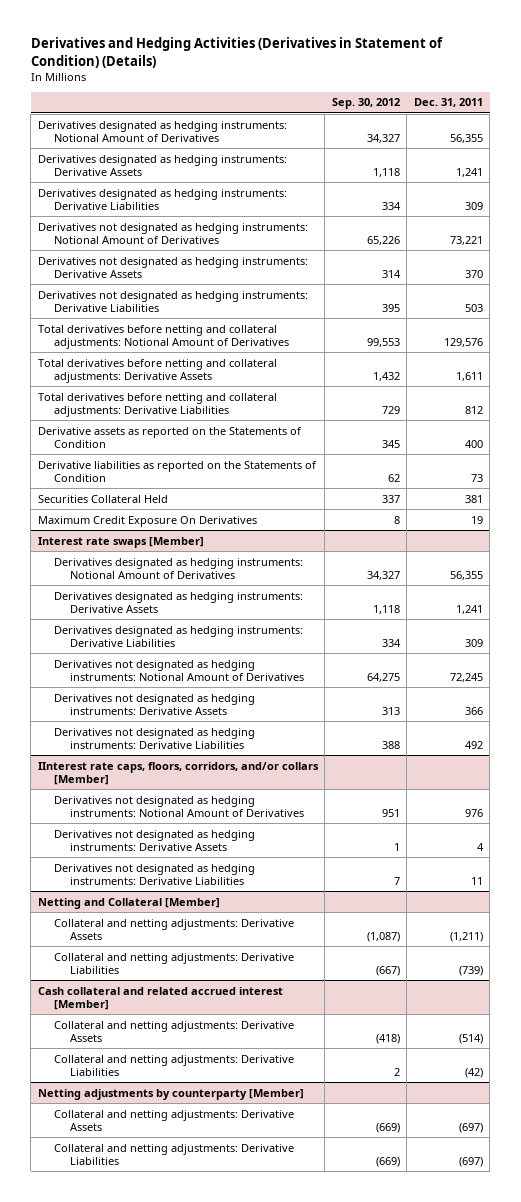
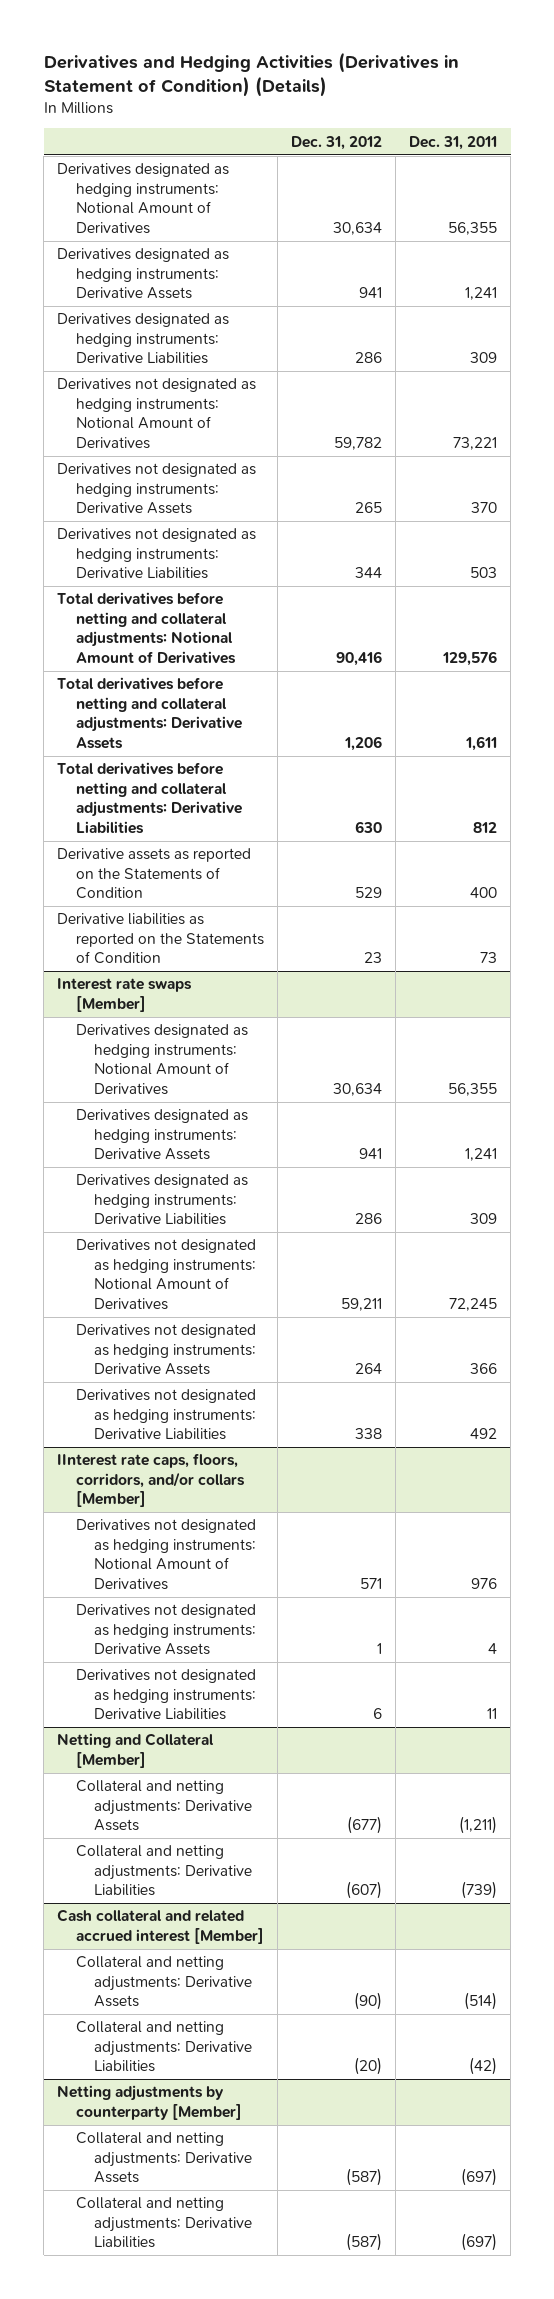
- | Sep. 30, 2012 | Dec. 31, 2011
+ | Dec. 31, 2012 | Dec. 31, 2011
- Securities Collateral Held | 337 | 381
- Maximum Credit Exposure On Derivatives | 8 | 19

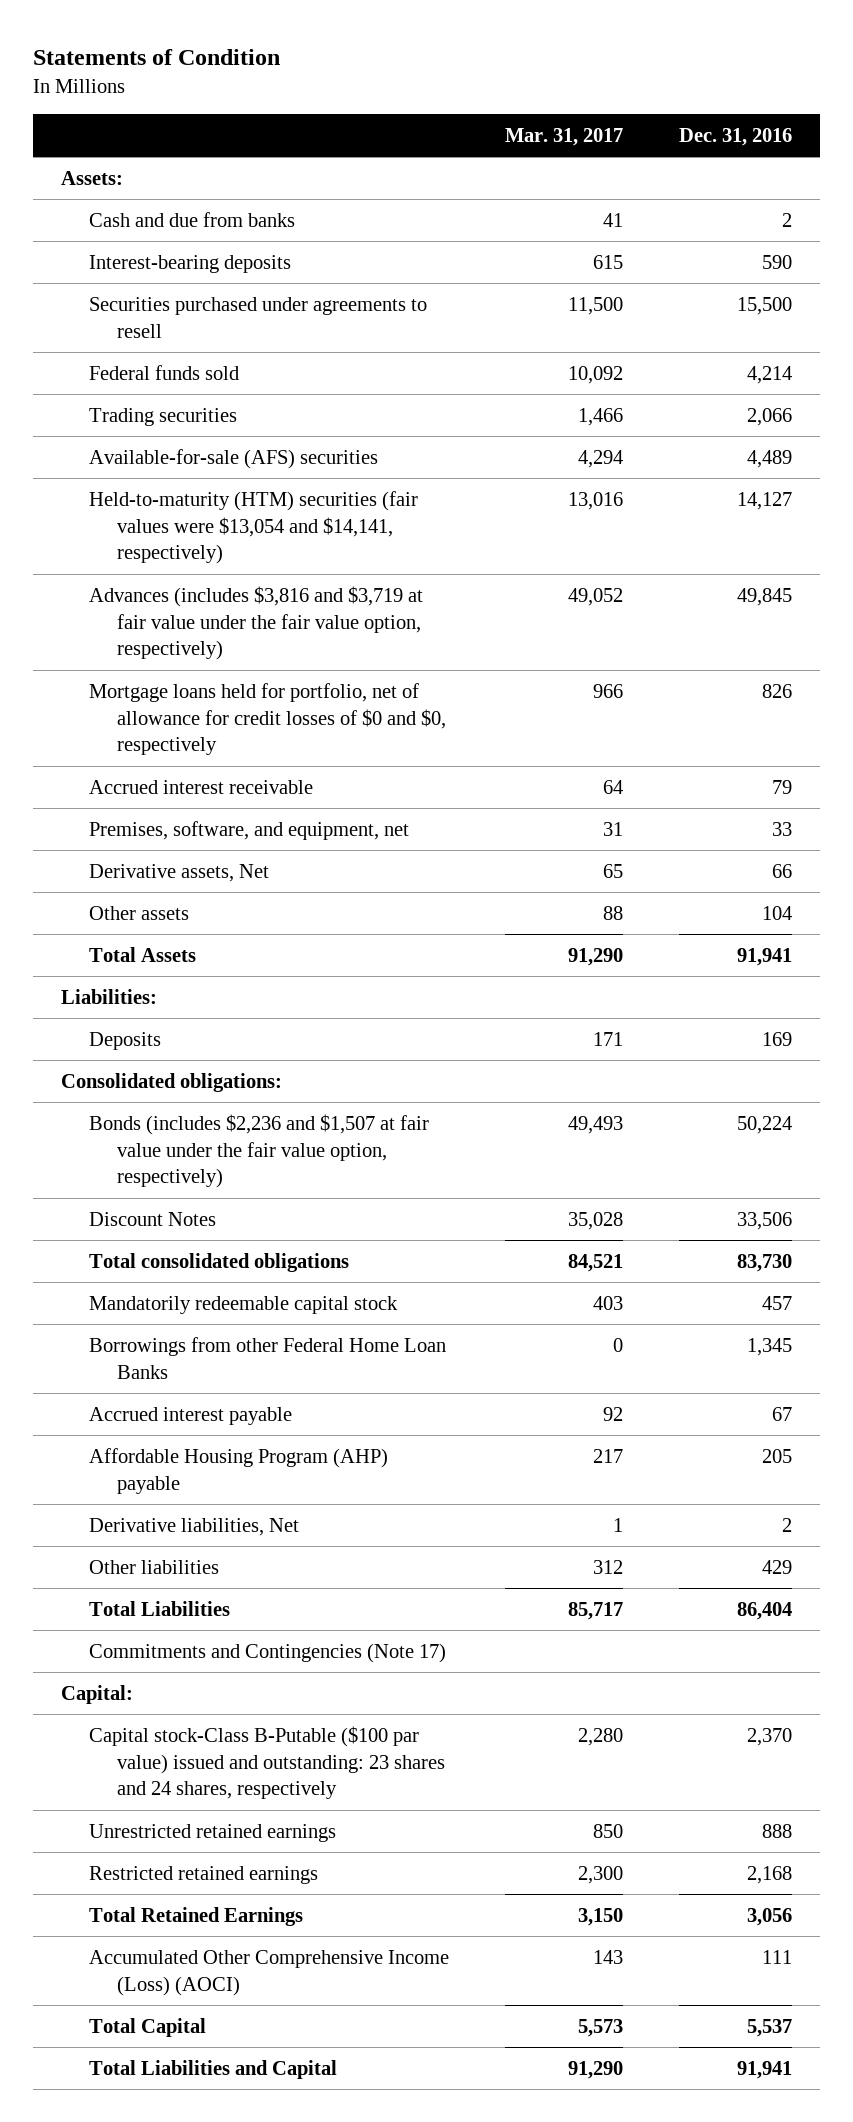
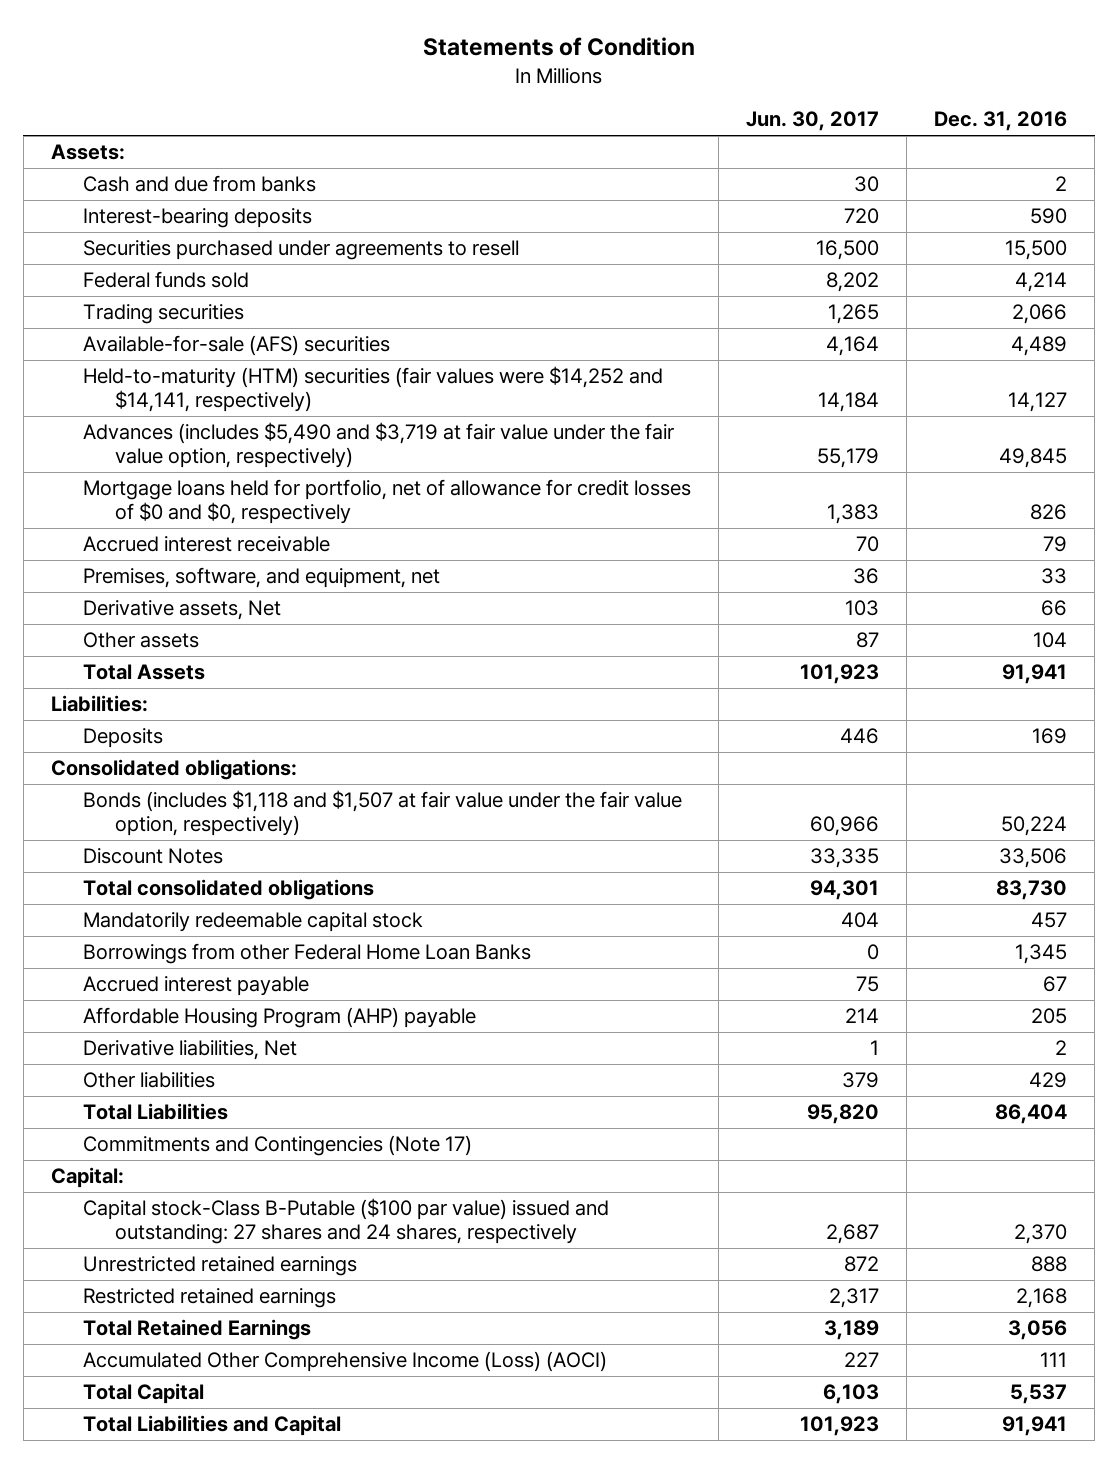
- | Mar. 31, 2017 | Dec. 31, 2016
+ | Jun. 30, 2017 | Dec. 31, 2016
- Held-to-maturity (HTM) securities (fair values were $13,054 and $14,141, respectively) | 13,016 | 14,127
- Advances (includes $3,816 and $3,719 at fair value under the fair value option, respectively) | 49,052 | 49,845
+ Held-to-maturity (HTM) securities (fair values were $14,252 and $14,141, respectively) | 14,184 | 14,127
+ Advances (includes $5,490 and $3,719 at fair value under the fair value option, respectively) | 55,179 | 49,845
- Bonds (includes $2,236 and $1,507 at fair value under the fair value option, respectively) | 49,493 | 50,224
+ Bonds (includes $1,118 and $1,507 at fair value under the fair value option, respectively) | 60,966 | 50,224
- Capital stock-Class B-Putable ($100 par value) issued and outstanding: 23 shares and 24 shares, respectively | 2,280 | 2,370
+ Capital stock-Class B-Putable ($100 par value) issued and outstanding: 27 shares and 24 shares, respectively | 2,687 | 2,370

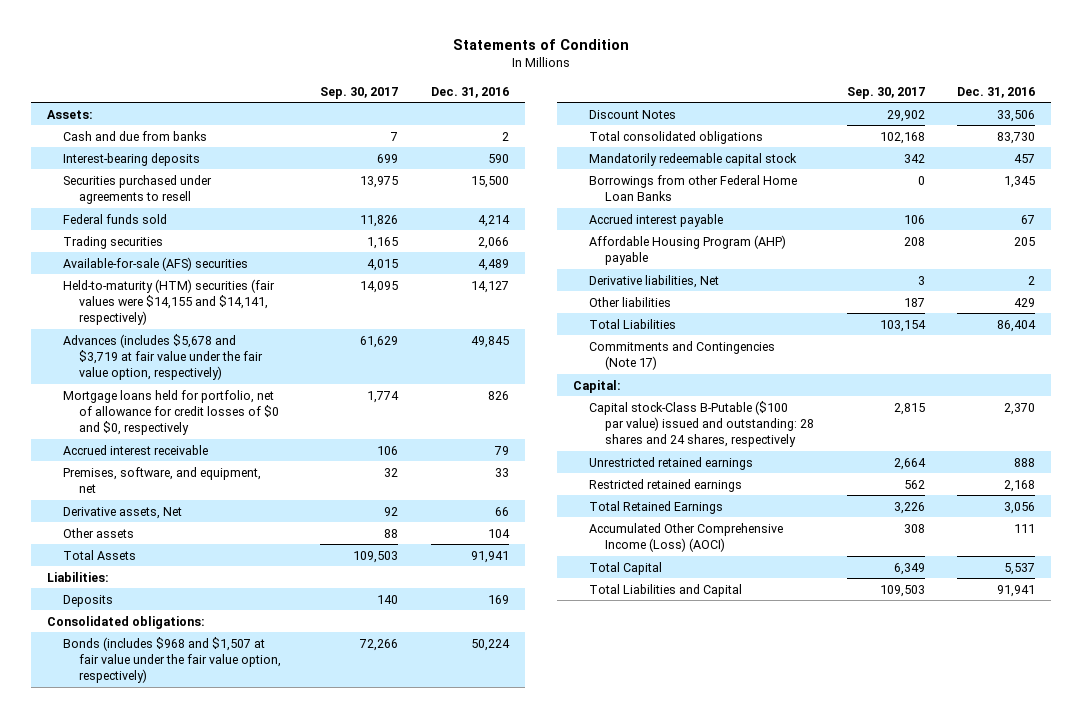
- | Jun. 30, 2017 | Dec. 31, 2016
+ | Sep. 30, 2017 | Dec. 31, 2016
- Held-to-maturity (HTM) securities (fair values were $14,252 and $14,141, respectively) | 14,184 | 14,127
- Advances (includes $5,490 and $3,719 at fair value under the fair value option, respectively) | 55,179 | 49,845
+ Held-to-maturity (HTM) securities (fair values were $14,155 and $14,141, respectively) | 14,095 | 14,127
+ Advances (includes $5,678 and $3,719 at fair value under the fair value option, respectively) | 61,629 | 49,845
- Bonds (includes $1,118 and $1,507 at fair value under the fair value option, respectively) | 60,966 | 50,224
+ Bonds (includes $968 and $1,507 at fair value under the fair value option, respectively) | 72,266 | 50,224
- Capital stock-Class B-Putable ($100 par value) issued and outstanding: 27 shares and 24 shares, respectively | 2,687 | 2,370
+ Capital stock-Class B-Putable ($100 par value) issued and outstanding: 28 shares and 24 shares, respectively | 2,815 | 2,370

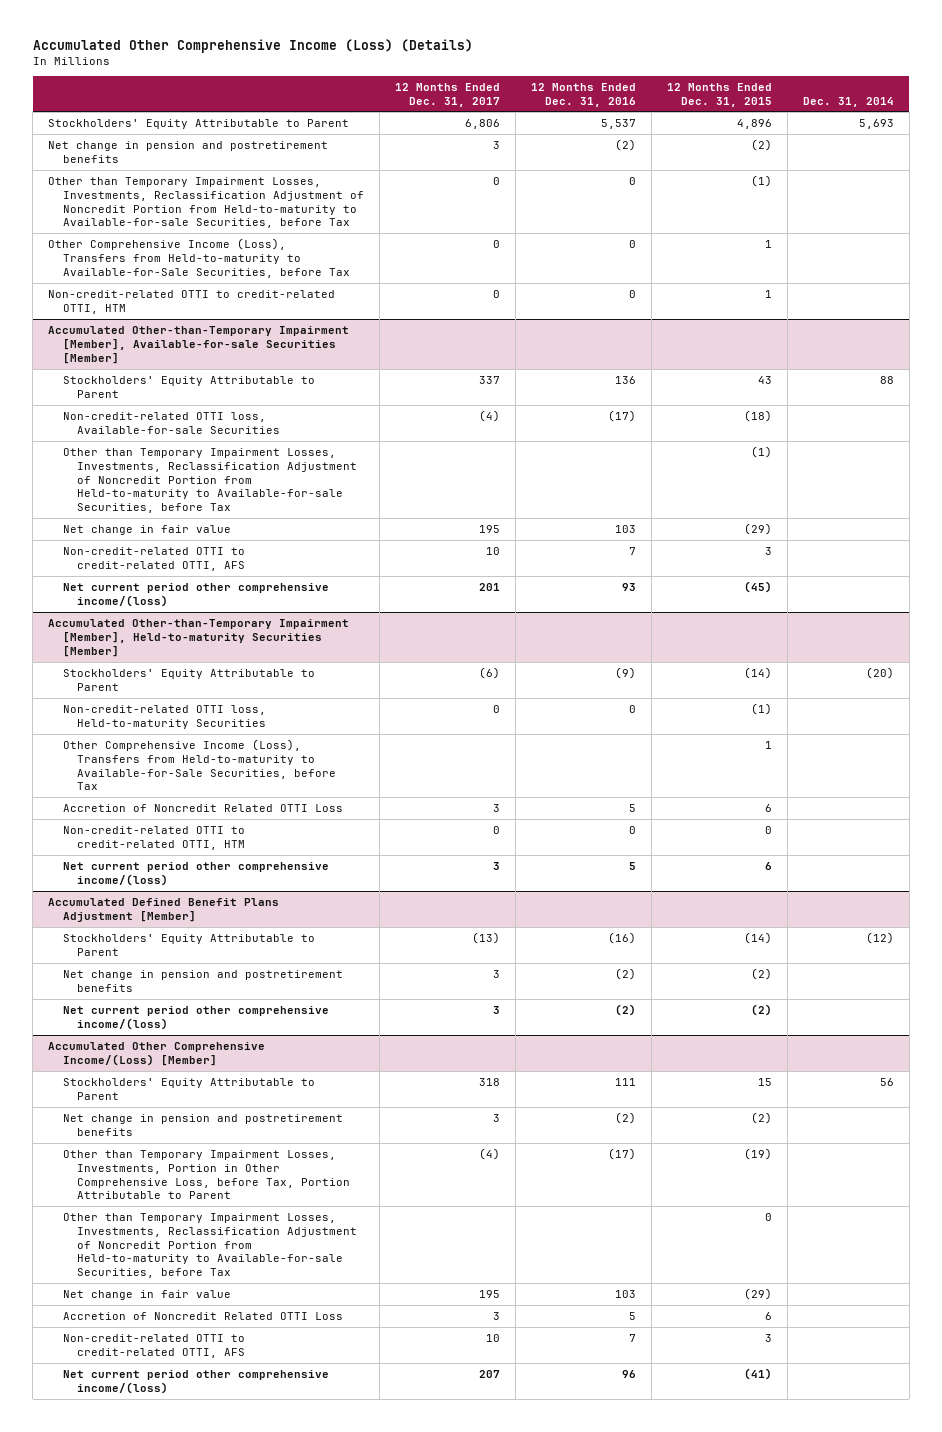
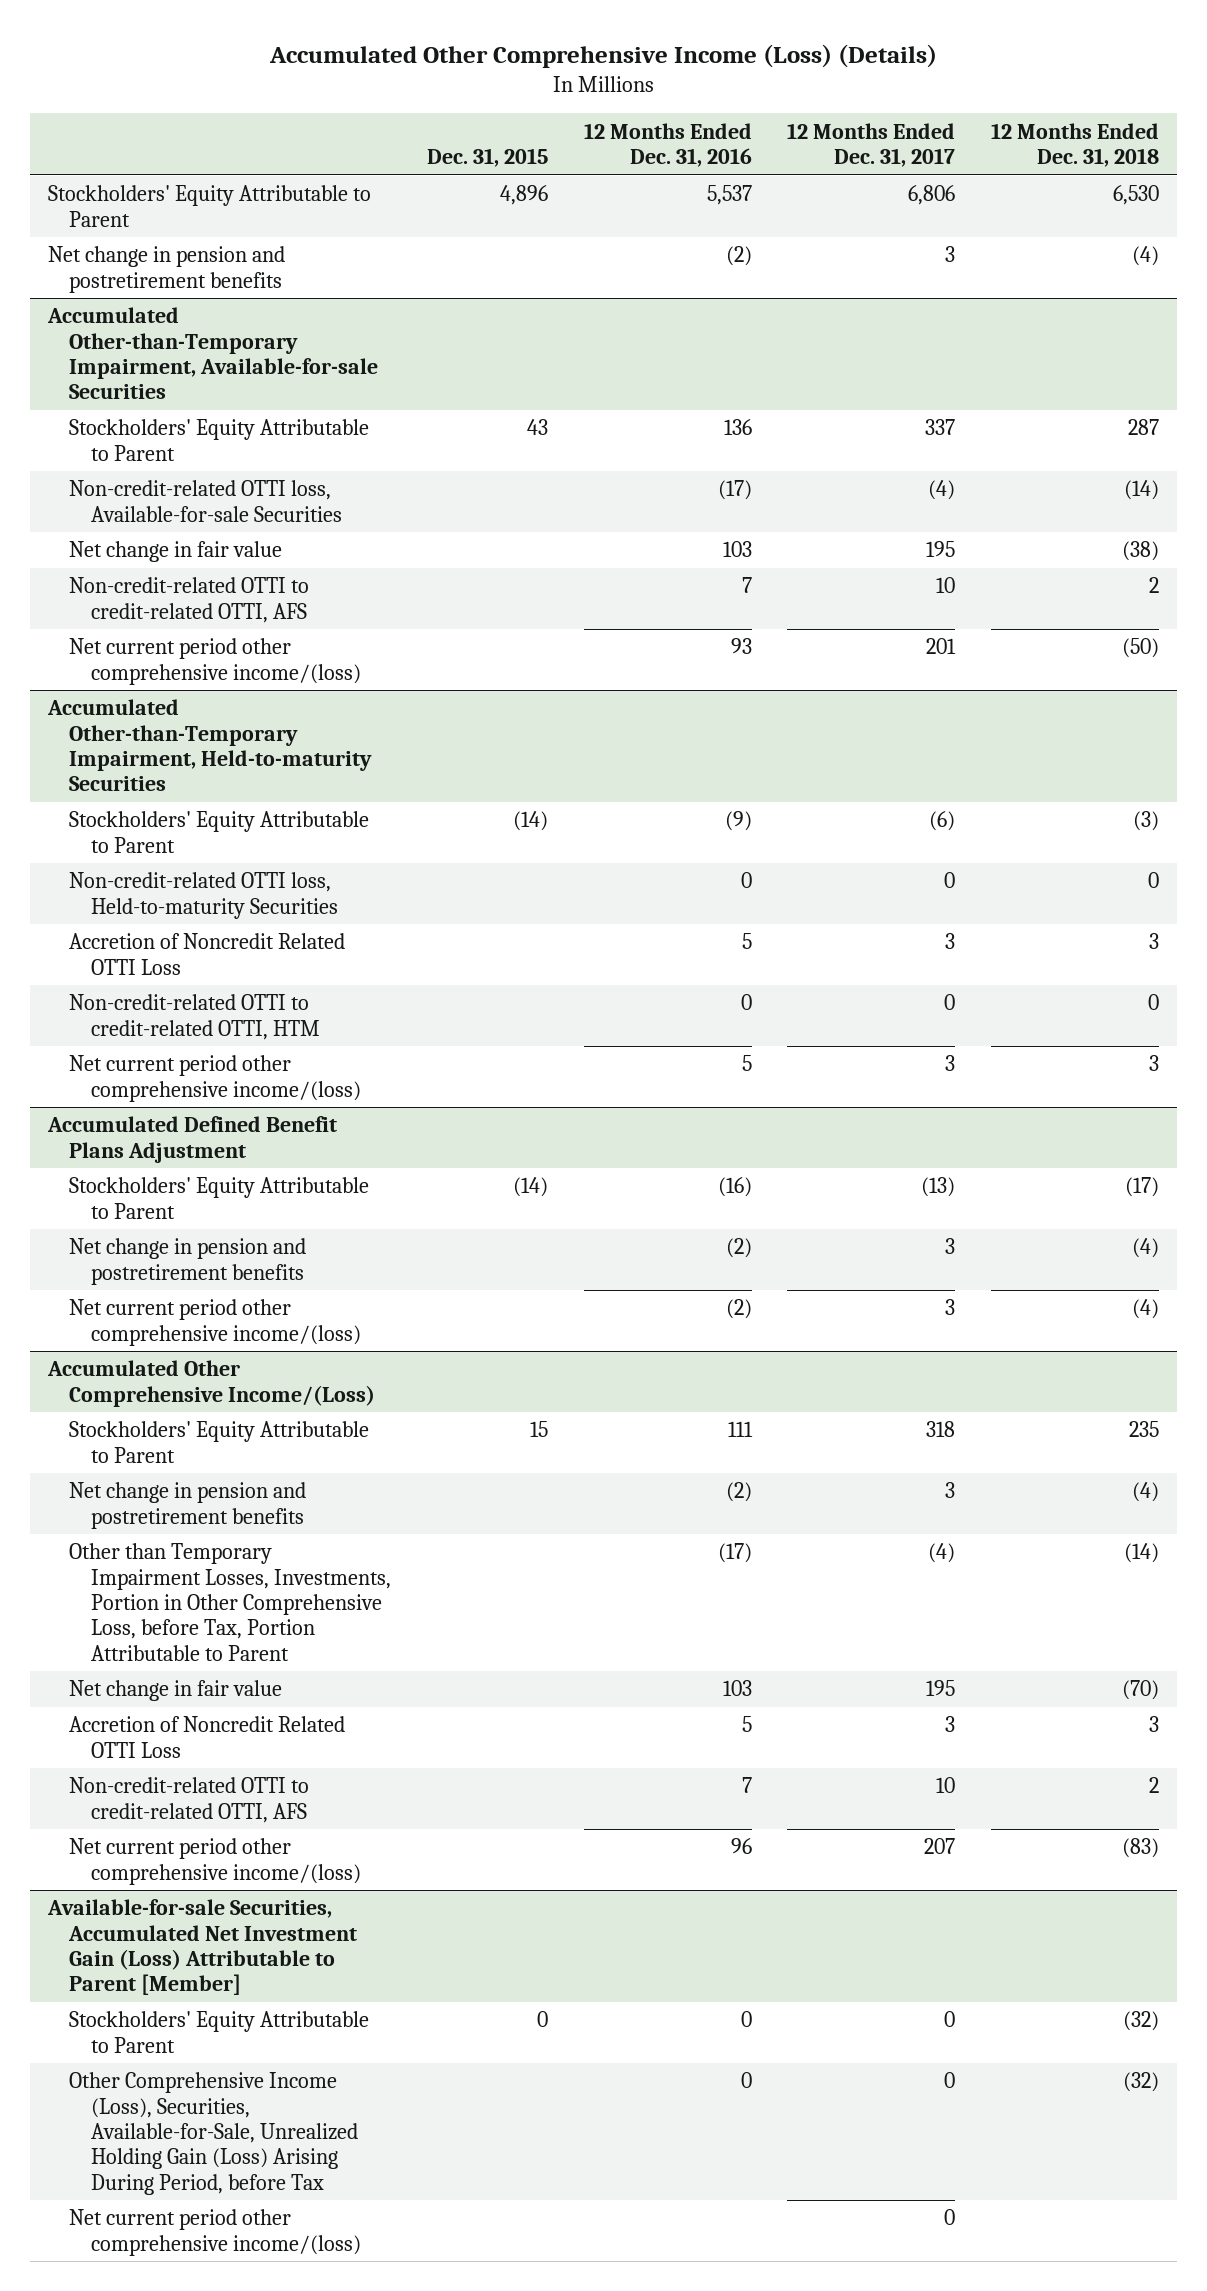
- | 12 Months Ended Dec. 31, 2017 | 12 Months Ended Dec. 31, 2016 | 12 Months Ended Dec. 31, 2015 | Dec. 31, 2014
+ | Dec. 31, 2015 | 12 Months Ended Dec. 31, 2016 | 12 Months Ended Dec. 31, 2017 | 12 Months Ended Dec. 31, 2018
- Other than Temporary Impairment Losses, Investments, Reclassification Adjustment of Noncredit Portion from Held-to-maturity to Available-for-sale Securities, before Tax | 0 | 0 | (1) |
- Other Comprehensive Income (Loss), Transfers from Held-to-maturity to Available-for-Sale Securities, before Tax | 0 | 0 | 1 |
- Non-credit-related OTTI to credit-related OTTI, HTM | 0 | 0 | 1 |
- Accumulated Other-than-Temporary Impairment [Member], Available-for-sale Securities [Member]
+ Accumulated Other-than-Temporary Impairment, Available-for-sale Securities
- Other than Temporary Impairment Losses, Investments, Reclassification Adjustment of Noncredit Portion from Held-to-maturity to Available-for-sale Securities, before Tax | | | (1) |
- Accumulated Other-than-Temporary Impairment [Member], Held-to-maturity Securities [Member]
+ Accumulated Other-than-Temporary Impairment, Held-to-maturity Securities
- Other Comprehensive Income (Loss), Transfers from Held-to-maturity to Available-for-Sale Securities, before Tax | | | 1 |
- Accumulated Defined Benefit Plans Adjustment [Member]
+ Accumulated Defined Benefit Plans Adjustment
- Accumulated Other Comprehensive Income/(Loss) [Member]
+ Accumulated Other Comprehensive Income/(Loss)
- Other than Temporary Impairment Losses, Investments, Reclassification Adjustment of Noncredit Portion from Held-to-maturity to Available-for-sale Securities, before Tax | | | 0 |
+ Available-for-sale Securities, Accumulated Net Investment Gain (Loss) Attributable to Parent [Member]
+ Stockholders' Equity Attributable to Parent | 0 | 0 | 0 | (32)
+ Other Comprehensive Income (Loss), Securities, Available-for-Sale, Unrealized Holding Gain (Loss) Arising During Period, before Tax | | 0 | 0 | (32)
+ Net current period other comprehensive income/(loss) | | | 0 |

